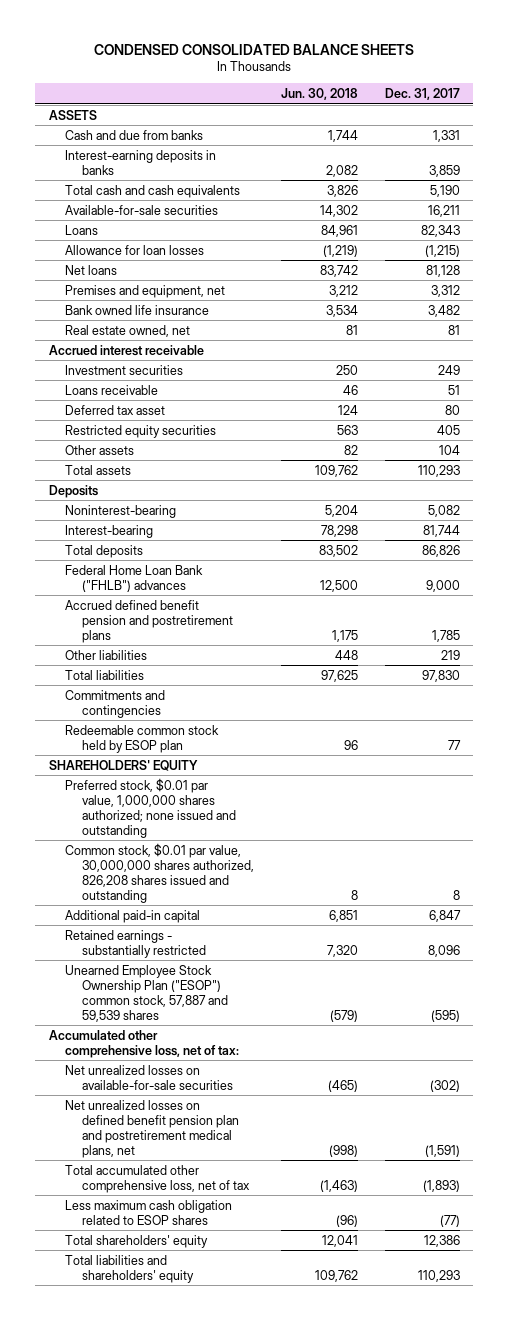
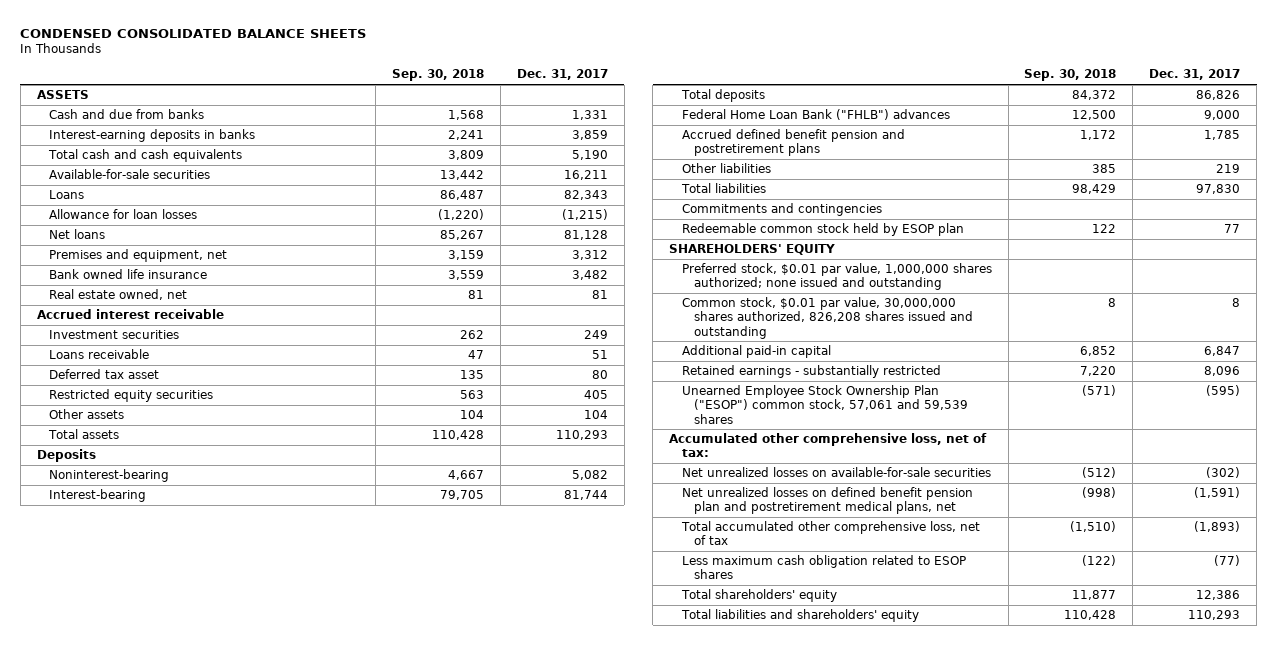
- | Jun. 30, 2018 | Dec. 31, 2017
+ | Sep. 30, 2018 | Dec. 31, 2017
- Unearned Employee Stock Ownership Plan ("ESOP") common stock, 57,887 and 59,539 shares | (579) | (595)
+ Unearned Employee Stock Ownership Plan ("ESOP") common stock, 57,061 and 59,539 shares | (571) | (595)

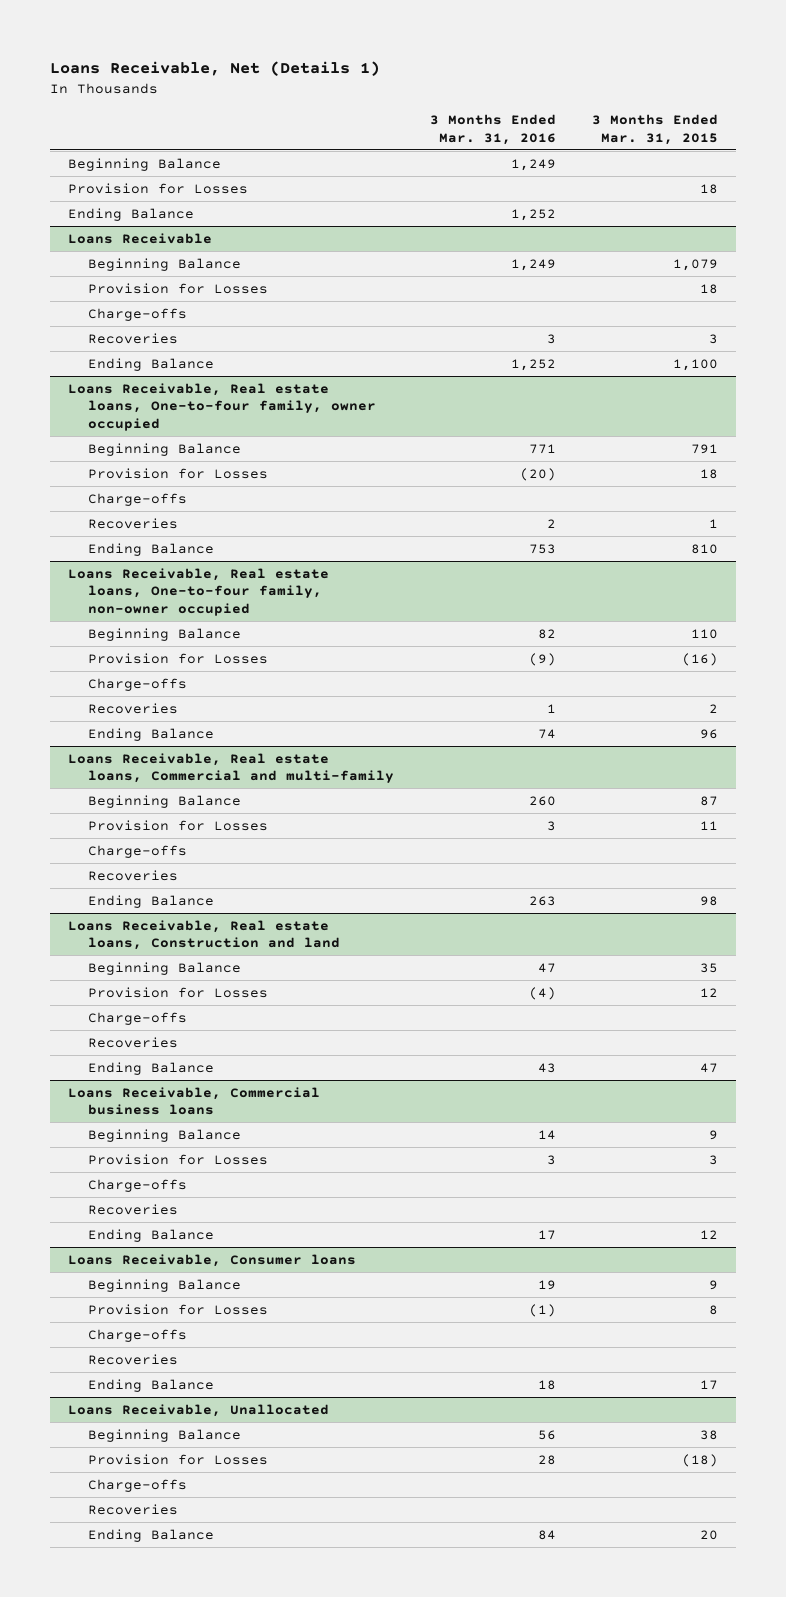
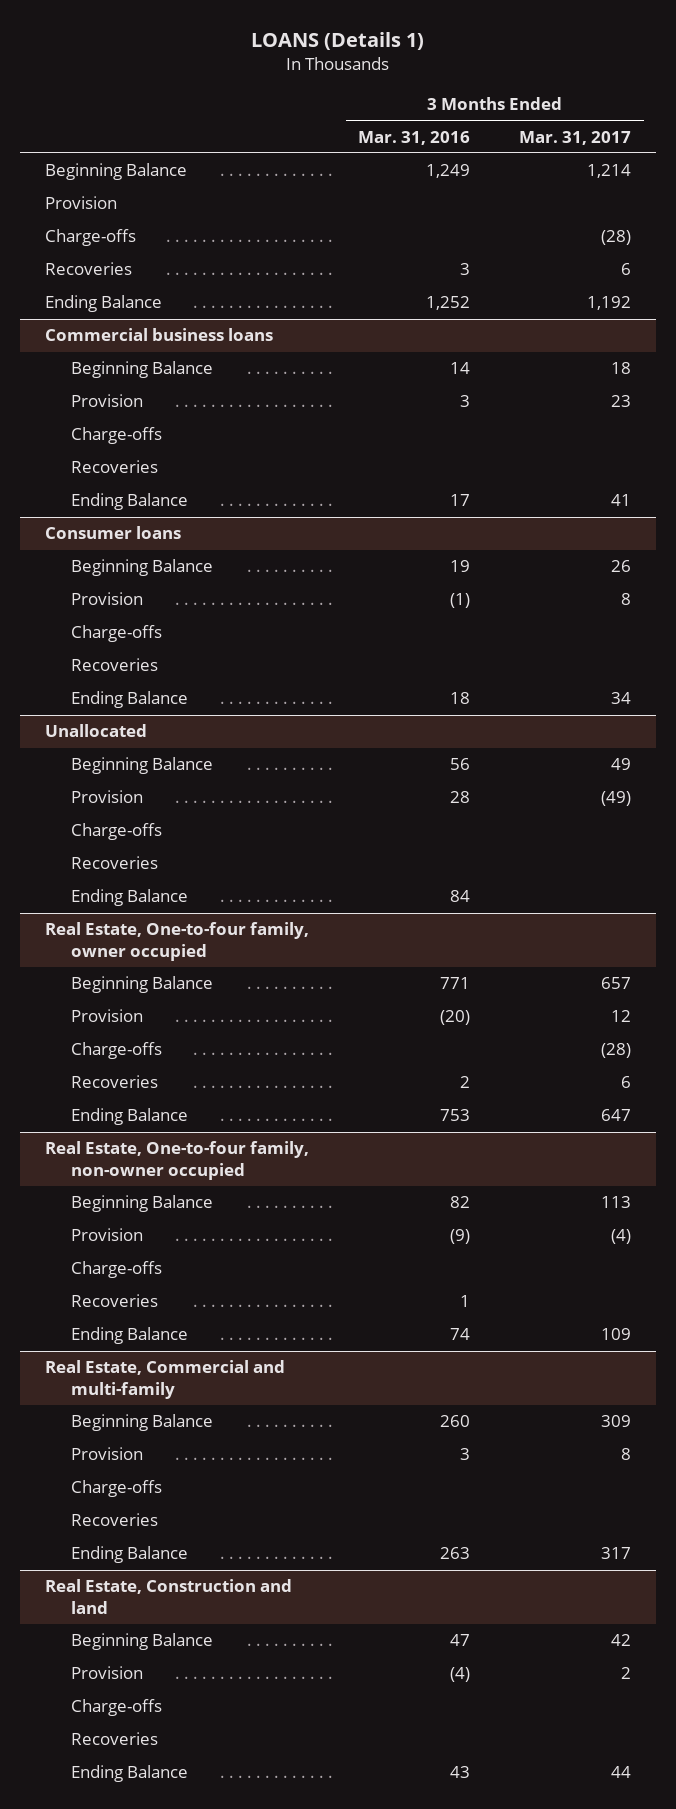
- Loans Receivable, Net (Details 1)
+ LOANS (Details 1)
- | 3 Months Ended Mar. 31, 2016 | 3 Months Ended Mar. 31, 2015
+ | 3 Months Ended Mar. 31, 2016 | 3 Months Ended Mar. 31, 2017
- Provision for Losses | | 18
- Ending Balance | 1,252 |
- Loans Receivable
- Beginning Balance | 1,249 | 1,079
- Provision for Losses | | 18
+ Provision
- Loans Receivable, Real estate loans, One-to-four family, owner occupied
+ Commercial business loans
+ Beginning Balance | 14 | 18
+ Provision | 3 | 23
+ Charge-offs
+ Recoveries
+ Ending Balance | 17 | 41
+ Consumer loans
+ Beginning Balance | 19 | 26
+ Provision | (1) | 8
+ Charge-offs
+ Recoveries
+ Ending Balance | 18 | 34
+ Unallocated
+ Beginning Balance | 56 | 49
+ Provision | 28 | (49)
+ Charge-offs
+ Recoveries
+ Ending Balance | 84 |
+ Real Estate, One-to-four family, owner occupied
- Provision for Losses | (20) | 18
+ Provision | (20) | 12
- Loans Receivable, Real estate loans, One-to-four family, non-owner occupied
+ Real Estate, One-to-four family, non-owner occupied
- Provision for Losses | (9) | (16)
+ Provision | (9) | (4)
- Loans Receivable, Real estate loans, Commercial and multi-family
+ Real Estate, Commercial and multi-family
- Provision for Losses | 3 | 11
+ Provision | 3 | 8
- Loans Receivable, Real estate loans, Construction and land
+ Real Estate, Construction and land
- Provision for Losses | (4) | 12
+ Provision | (4) | 2
- Loans Receivable, Commercial business loans
- Beginning Balance | 14 | 9
- Provision for Losses | 3 | 3
- Charge-offs
- Recoveries
- Ending Balance | 17 | 12
- Loans Receivable, Consumer loans
- Beginning Balance | 19 | 9
- Provision for Losses | (1) | 8
- Charge-offs
- Recoveries
- Ending Balance | 18 | 17
- Loans Receivable, Unallocated
- Beginning Balance | 56 | 38
- Provision for Losses | 28 | (18)
- Charge-offs
- Recoveries
- Ending Balance | 84 | 20

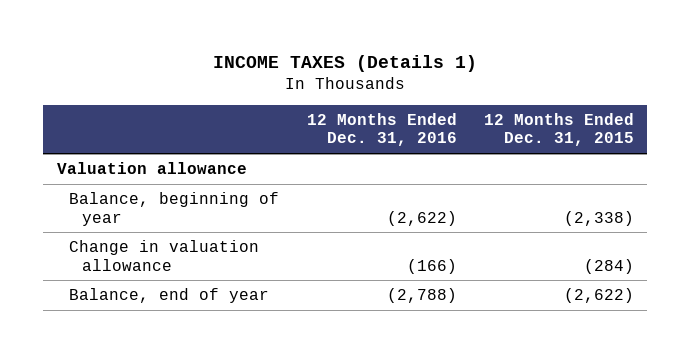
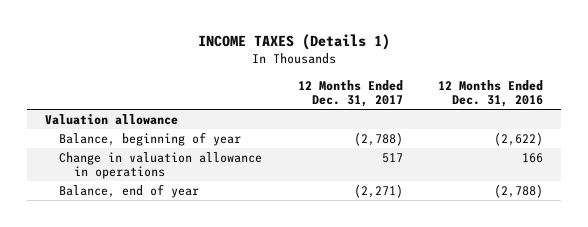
- | 12 Months Ended Dec. 31, 2016 | 12 Months Ended Dec. 31, 2015
+ | 12 Months Ended Dec. 31, 2017 | 12 Months Ended Dec. 31, 2016
- Change in valuation allowance | (166) | (284)
+ Change in valuation allowance in operations | 517 | 166

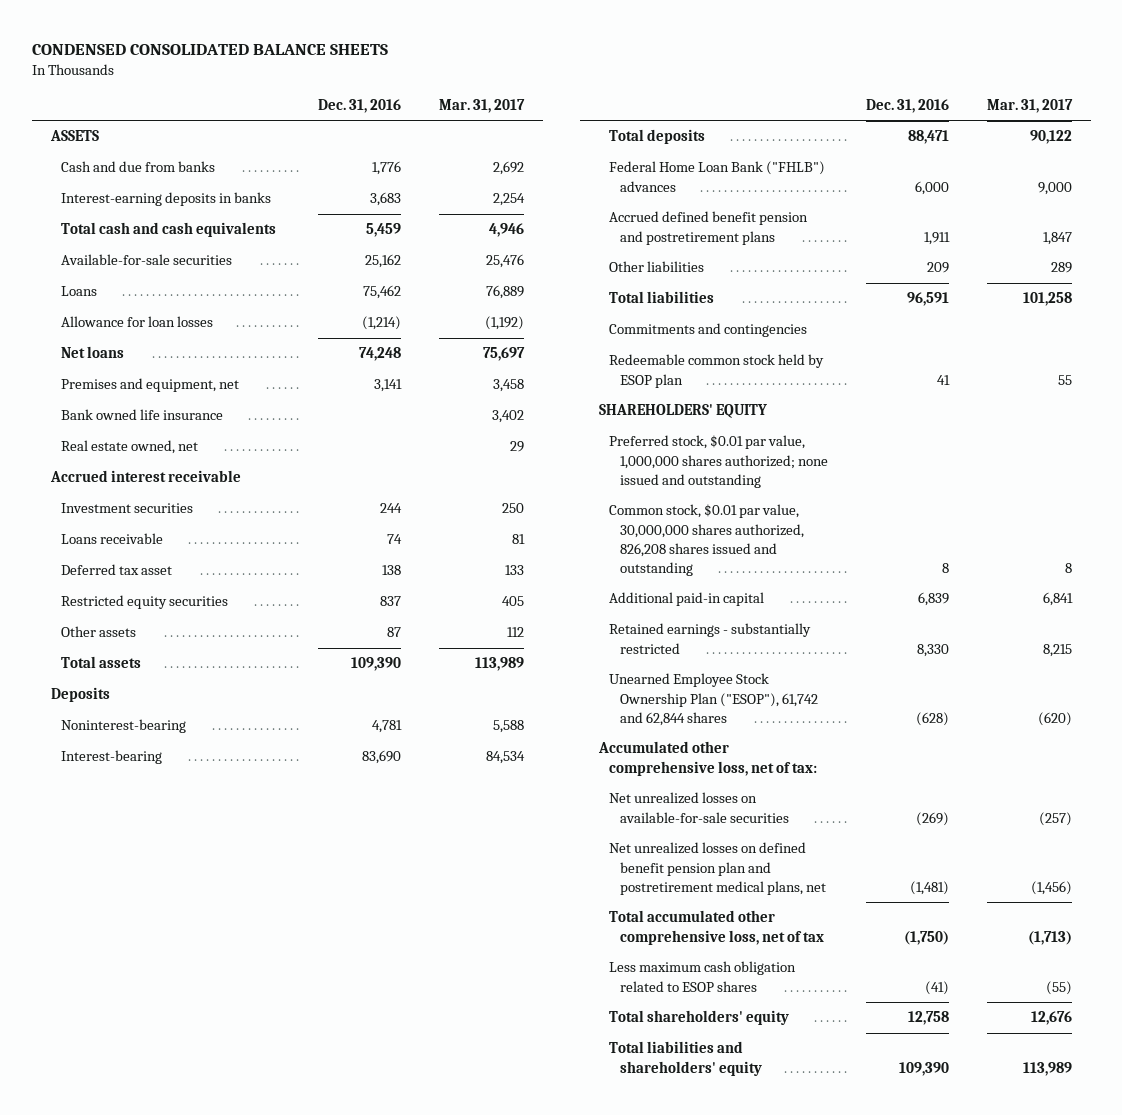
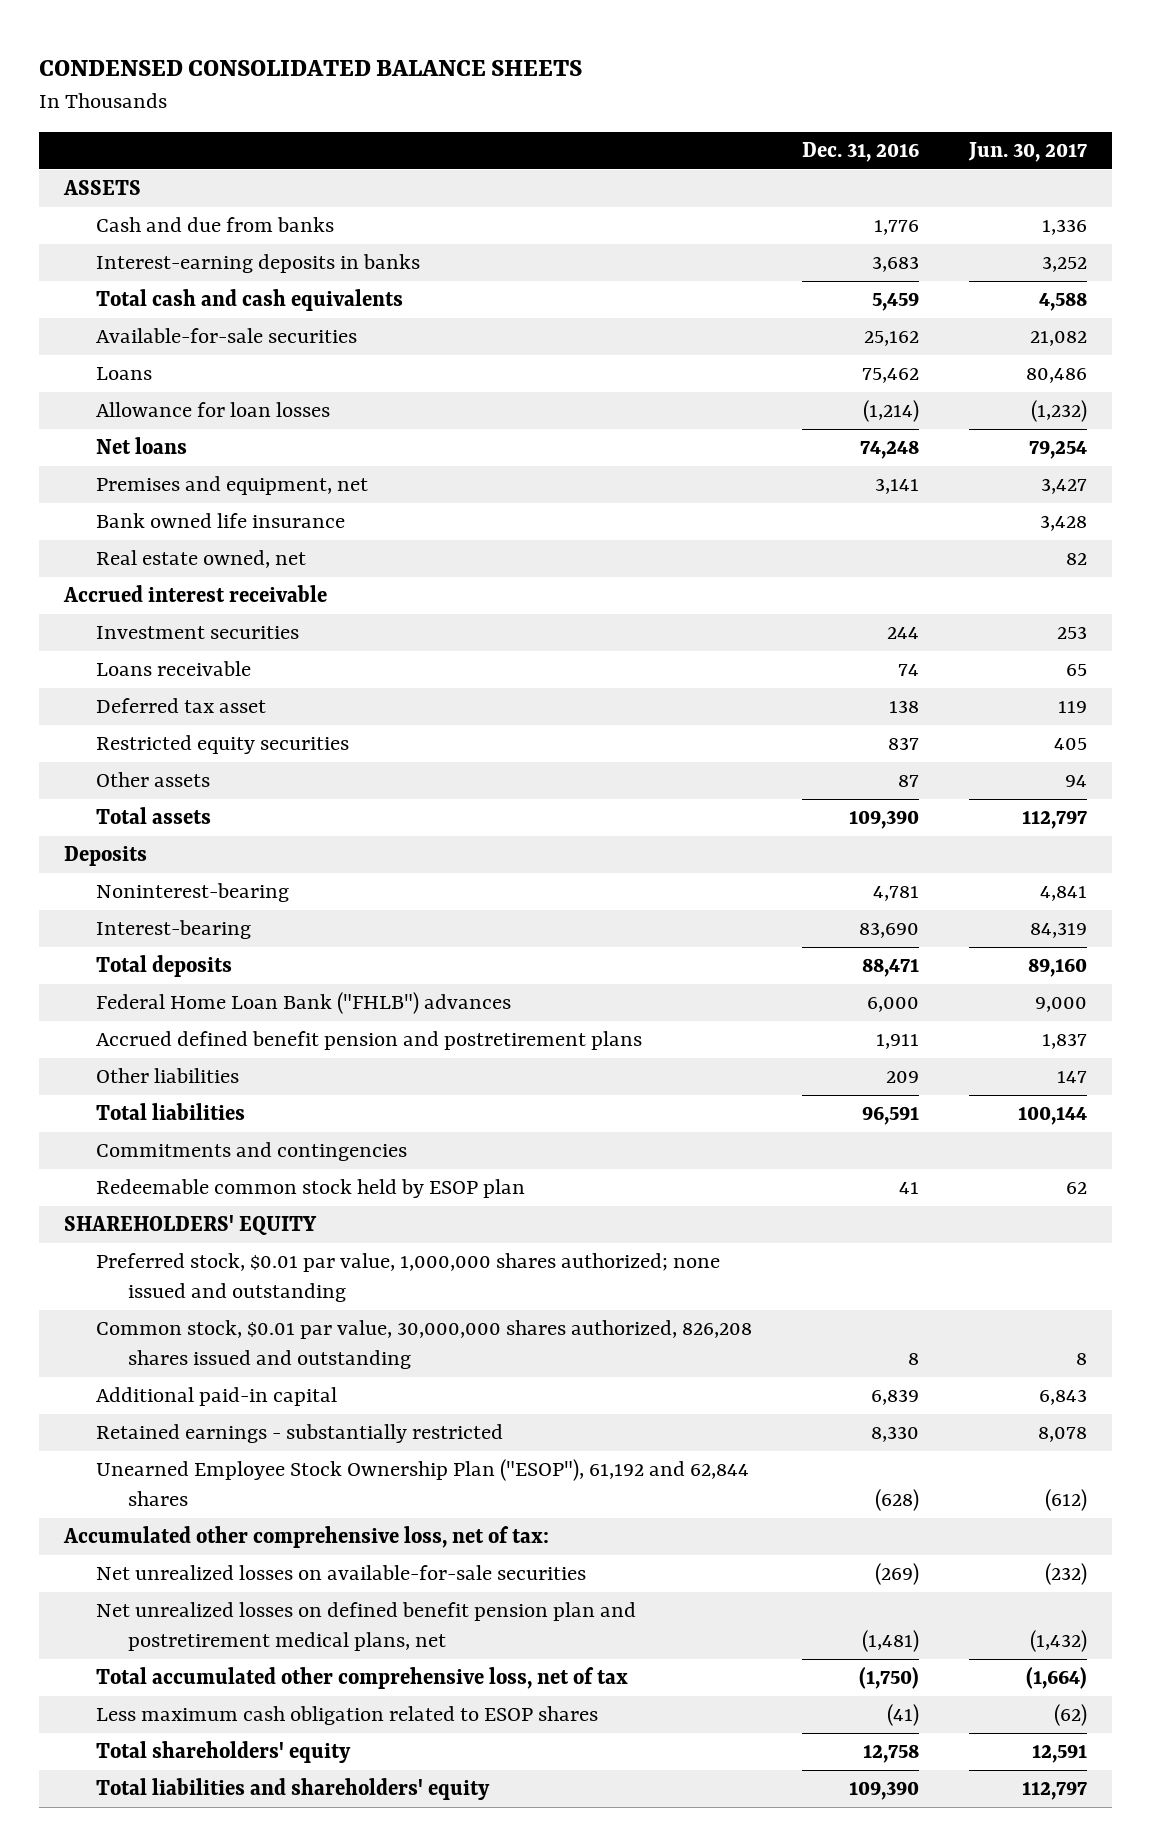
- | Dec. 31, 2016 | Mar. 31, 2017
+ | Dec. 31, 2016 | Jun. 30, 2017
- Unearned Employee Stock Ownership Plan ("ESOP"), 61,742 and 62,844 shares | (628) | (620)
+ Unearned Employee Stock Ownership Plan ("ESOP"), 61,192 and 62,844 shares | (628) | (612)

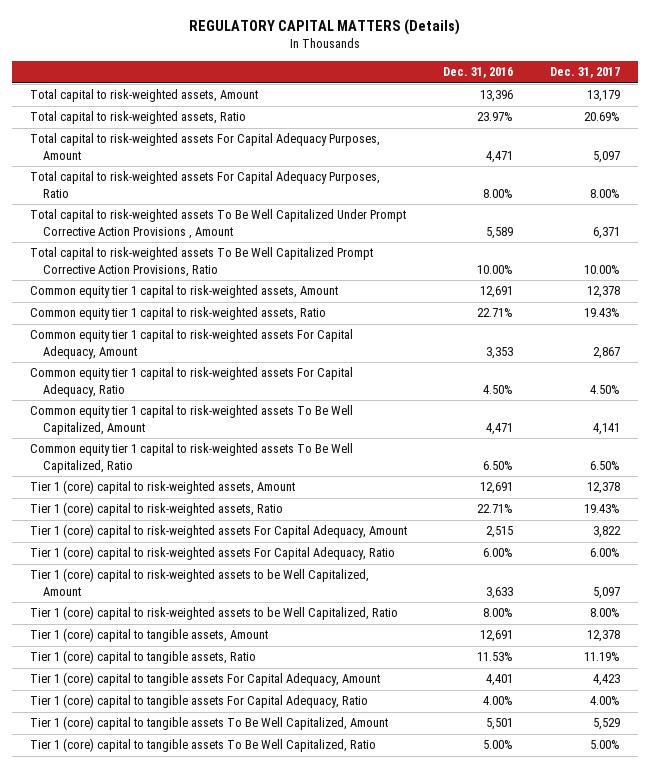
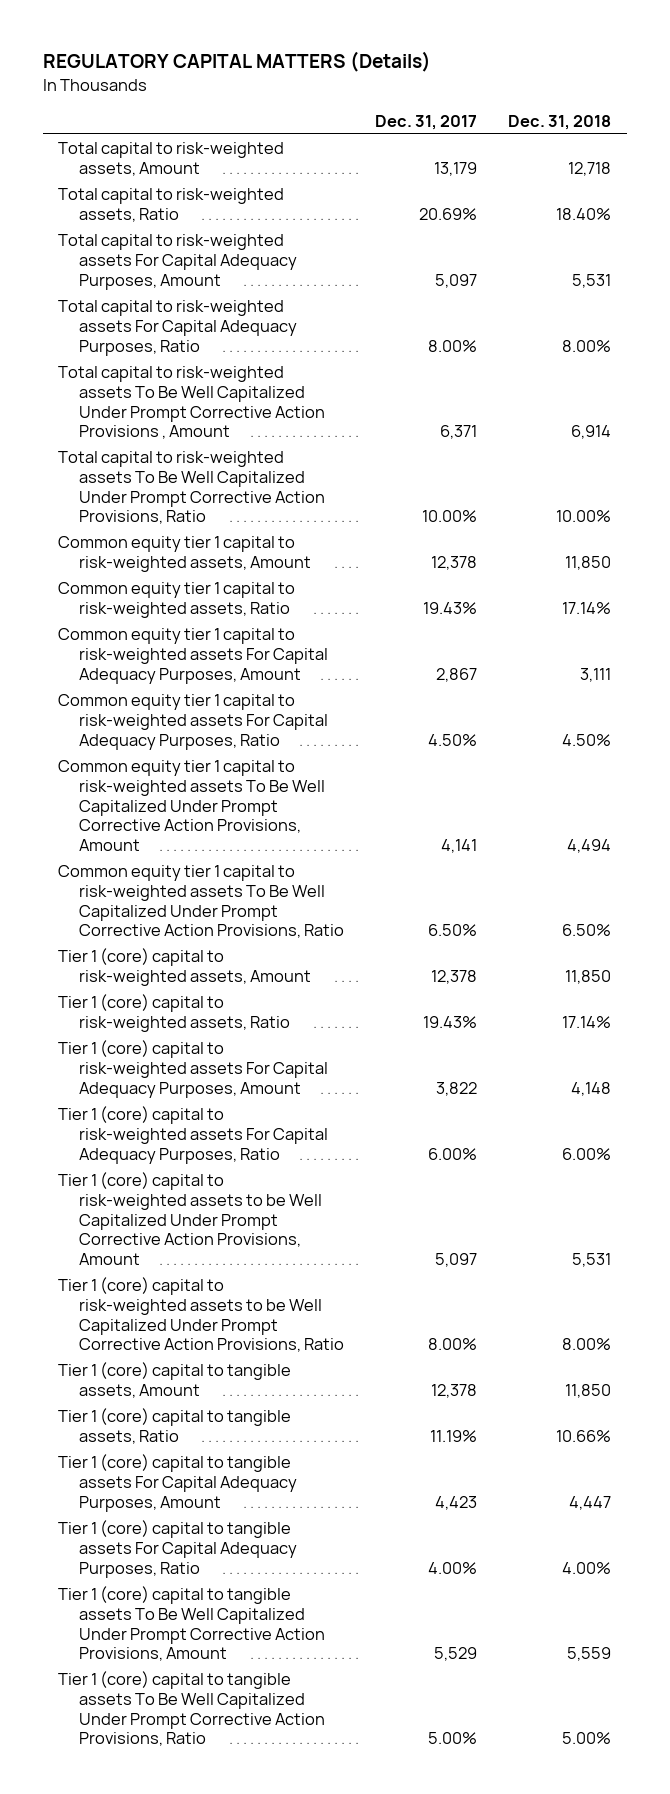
- | Dec. 31, 2016 | Dec. 31, 2017
+ | Dec. 31, 2017 | Dec. 31, 2018
- Total capital to risk-weighted assets To Be Well Capitalized Prompt Corrective Action Provisions, Ratio | 10.00% | 10.00%
+ Total capital to risk-weighted assets To Be Well Capitalized Under Prompt Corrective Action Provisions, Ratio | 10.00% | 10.00%
- Common equity tier 1 capital to risk-weighted assets For Capital Adequacy, Amount | 3,353 | 2,867
- Common equity tier 1 capital to risk-weighted assets For Capital Adequacy, Ratio | 4.50% | 4.50%
- Common equity tier 1 capital to risk-weighted assets To Be Well Capitalized, Amount | 4,471 | 4,141
- Common equity tier 1 capital to risk-weighted assets To Be Well Capitalized, Ratio | 6.50% | 6.50%
+ Common equity tier 1 capital to risk-weighted assets For Capital Adequacy Purposes, Amount | 2,867 | 3,111
+ Common equity tier 1 capital to risk-weighted assets For Capital Adequacy Purposes, Ratio | 4.50% | 4.50%
+ Common equity tier 1 capital to risk-weighted assets To Be Well Capitalized Under Prompt Corrective Action Provisions, Amount | 4,141 | 4,494
+ Common equity tier 1 capital to risk-weighted assets To Be Well Capitalized Under Prompt Corrective Action Provisions, Ratio | 6.50% | 6.50%
- Tier 1 (core) capital to risk-weighted assets For Capital Adequacy, Amount | 2,515 | 3,822
- Tier 1 (core) capital to risk-weighted assets For Capital Adequacy, Ratio | 6.00% | 6.00%
- Tier 1 (core) capital to risk-weighted assets to be Well Capitalized, Amount | 3,633 | 5,097
- Tier 1 (core) capital to risk-weighted assets to be Well Capitalized, Ratio | 8.00% | 8.00%
+ Tier 1 (core) capital to risk-weighted assets For Capital Adequacy Purposes, Amount | 3,822 | 4,148
+ Tier 1 (core) capital to risk-weighted assets For Capital Adequacy Purposes, Ratio | 6.00% | 6.00%
+ Tier 1 (core) capital to risk-weighted assets to be Well Capitalized Under Prompt Corrective Action Provisions, Amount | 5,097 | 5,531
+ Tier 1 (core) capital to risk-weighted assets to be Well Capitalized Under Prompt Corrective Action Provisions, Ratio | 8.00% | 8.00%
- Tier 1 (core) capital to tangible assets For Capital Adequacy, Amount | 4,401 | 4,423
- Tier 1 (core) capital to tangible assets For Capital Adequacy, Ratio | 4.00% | 4.00%
- Tier 1 (core) capital to tangible assets To Be Well Capitalized, Amount | 5,501 | 5,529
- Tier 1 (core) capital to tangible assets To Be Well Capitalized, Ratio | 5.00% | 5.00%
+ Tier 1 (core) capital to tangible assets For Capital Adequacy Purposes, Amount | 4,423 | 4,447
+ Tier 1 (core) capital to tangible assets For Capital Adequacy Purposes, Ratio | 4.00% | 4.00%
+ Tier 1 (core) capital to tangible assets To Be Well Capitalized Under Prompt Corrective Action Provisions, Amount | 5,529 | 5,559
+ Tier 1 (core) capital to tangible assets To Be Well Capitalized Under Prompt Corrective Action Provisions, Ratio | 5.00% | 5.00%

